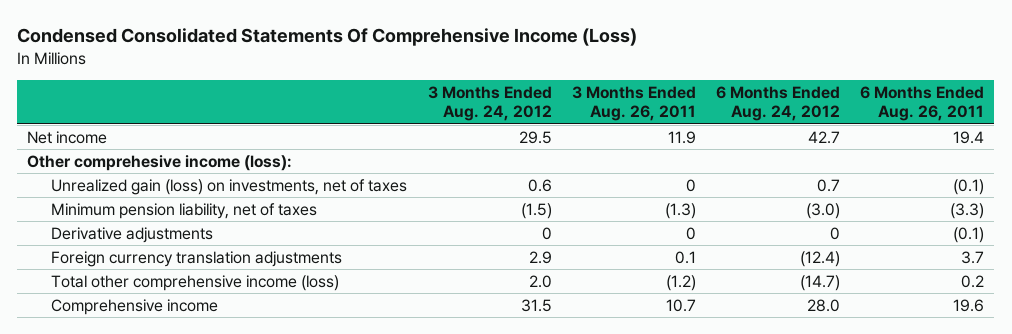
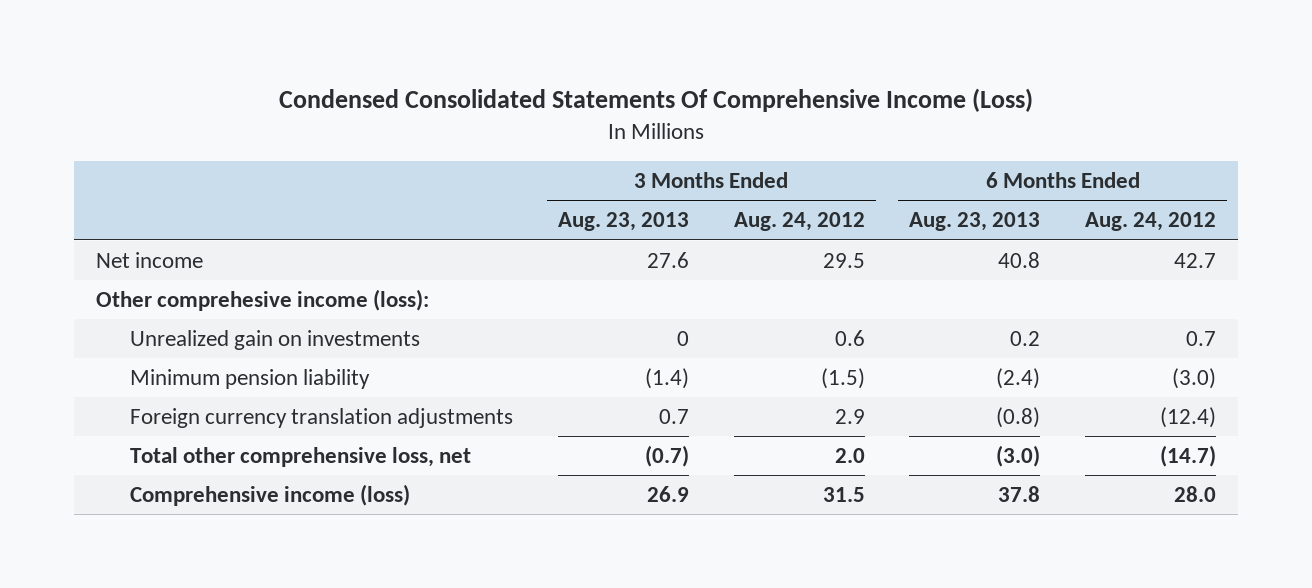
- | 3 Months Ended Aug. 24, 2012 | 3 Months Ended Aug. 26, 2011 | 6 Months Ended Aug. 24, 2012 | 6 Months Ended Aug. 26, 2011
+ | 3 Months Ended Aug. 23, 2013 | 3 Months Ended Aug. 24, 2012 | 6 Months Ended Aug. 23, 2013 | 6 Months Ended Aug. 24, 2012
- Unrealized gain (loss) on investments, net of taxes | 0.6 | 0 | 0.7 | (0.1)
- Minimum pension liability, net of taxes | (1.5) | (1.3) | (3.0) | (3.3)
- Derivative adjustments | 0 | 0 | 0 | (0.1)
+ Unrealized gain on investments | 0 | 0.6 | 0.2 | 0.7
+ Minimum pension liability | (1.4) | (1.5) | (2.4) | (3.0)
- Total other comprehensive income (loss) | 2.0 | (1.2) | (14.7) | 0.2
- Comprehensive income | 31.5 | 10.7 | 28.0 | 19.6
+ Total other comprehensive loss, net | (0.7) | 2.0 | (3.0) | (14.7)
+ Comprehensive income (loss) | 26.9 | 31.5 | 37.8 | 28.0

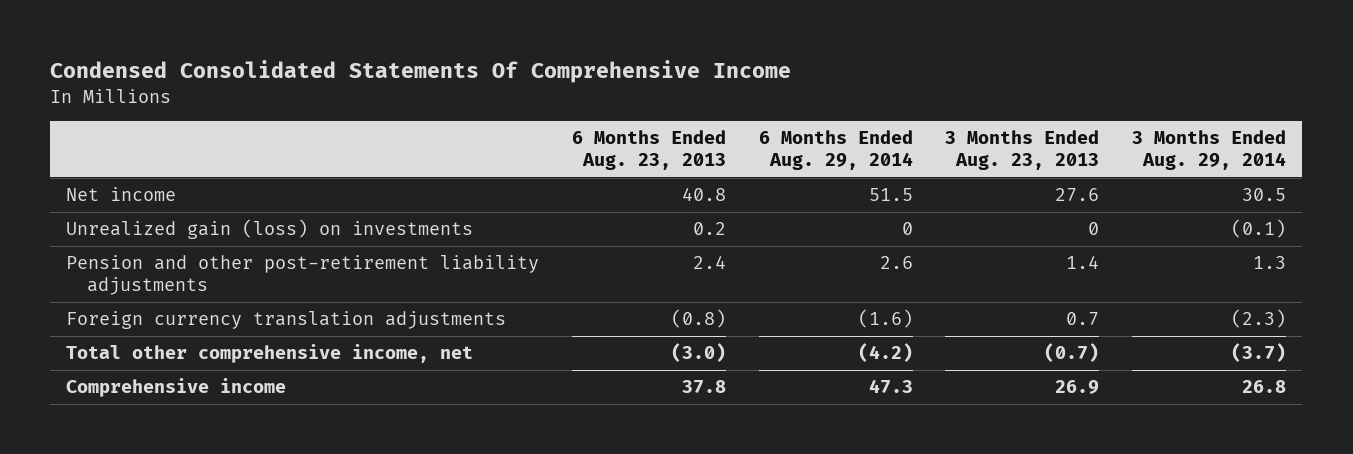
- Condensed Consolidated Statements Of Comprehensive Income (Loss)
+ Condensed Consolidated Statements Of Comprehensive Income
- | 3 Months Ended Aug. 23, 2013 | 3 Months Ended Aug. 24, 2012 | 6 Months Ended Aug. 23, 2013 | 6 Months Ended Aug. 24, 2012
+ | 6 Months Ended Aug. 23, 2013 | 6 Months Ended Aug. 29, 2014 | 3 Months Ended Aug. 23, 2013 | 3 Months Ended Aug. 29, 2014
- Other comprehesive income (loss):
- Unrealized gain on investments | 0 | 0.6 | 0.2 | 0.7
- Minimum pension liability | (1.4) | (1.5) | (2.4) | (3.0)
+ Unrealized gain (loss) on investments | 0.2 | 0 | 0 | (0.1)
+ Pension and other post-retirement liability adjustments | 2.4 | 2.6 | 1.4 | 1.3
- Total other comprehensive loss, net | (0.7) | 2.0 | (3.0) | (14.7)
- Comprehensive income (loss) | 26.9 | 31.5 | 37.8 | 28.0
+ Total other comprehensive income, net | (3.0) | (4.2) | (0.7) | (3.7)
+ Comprehensive income | 37.8 | 47.3 | 26.9 | 26.8

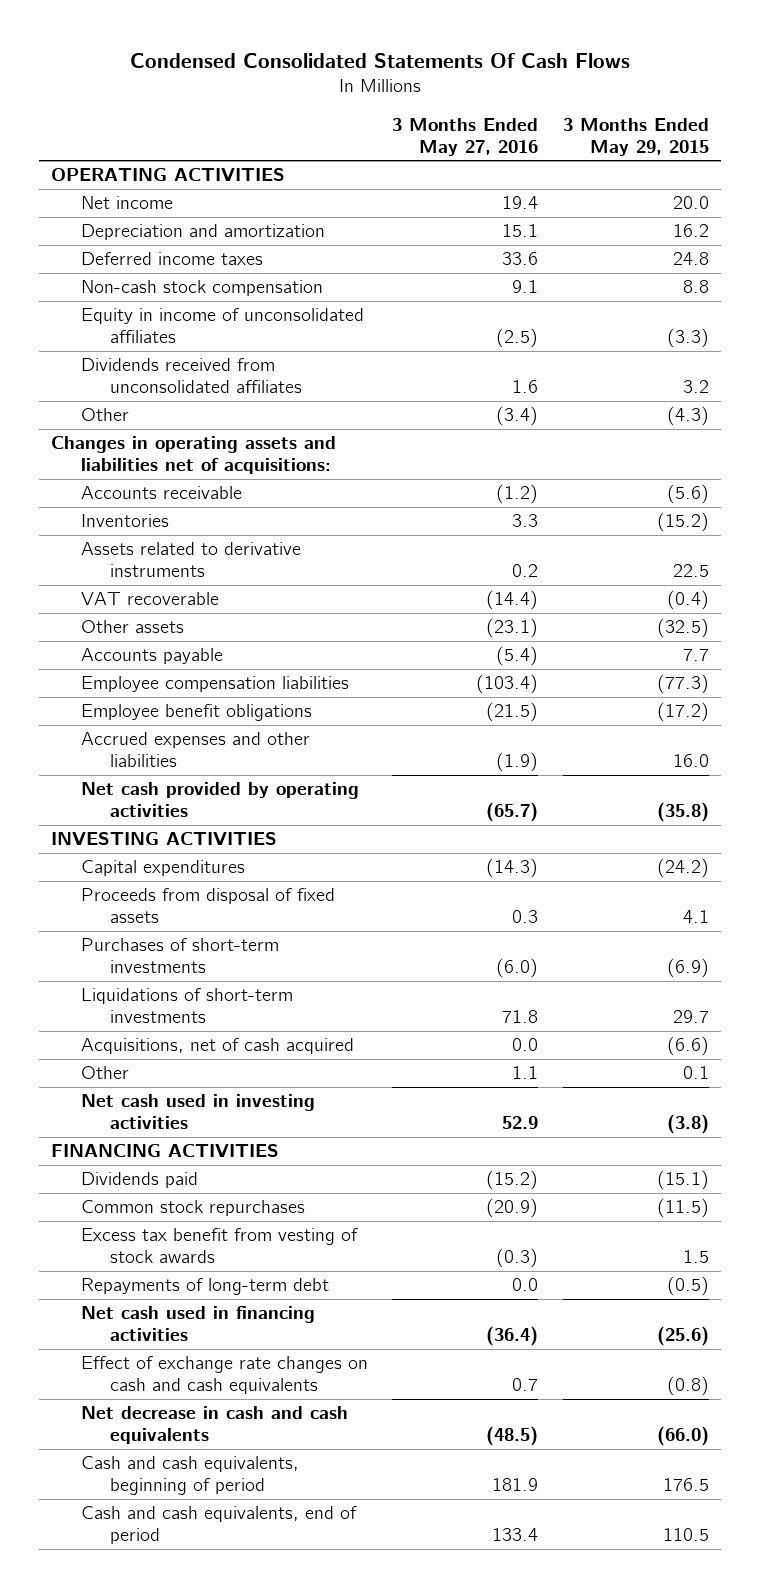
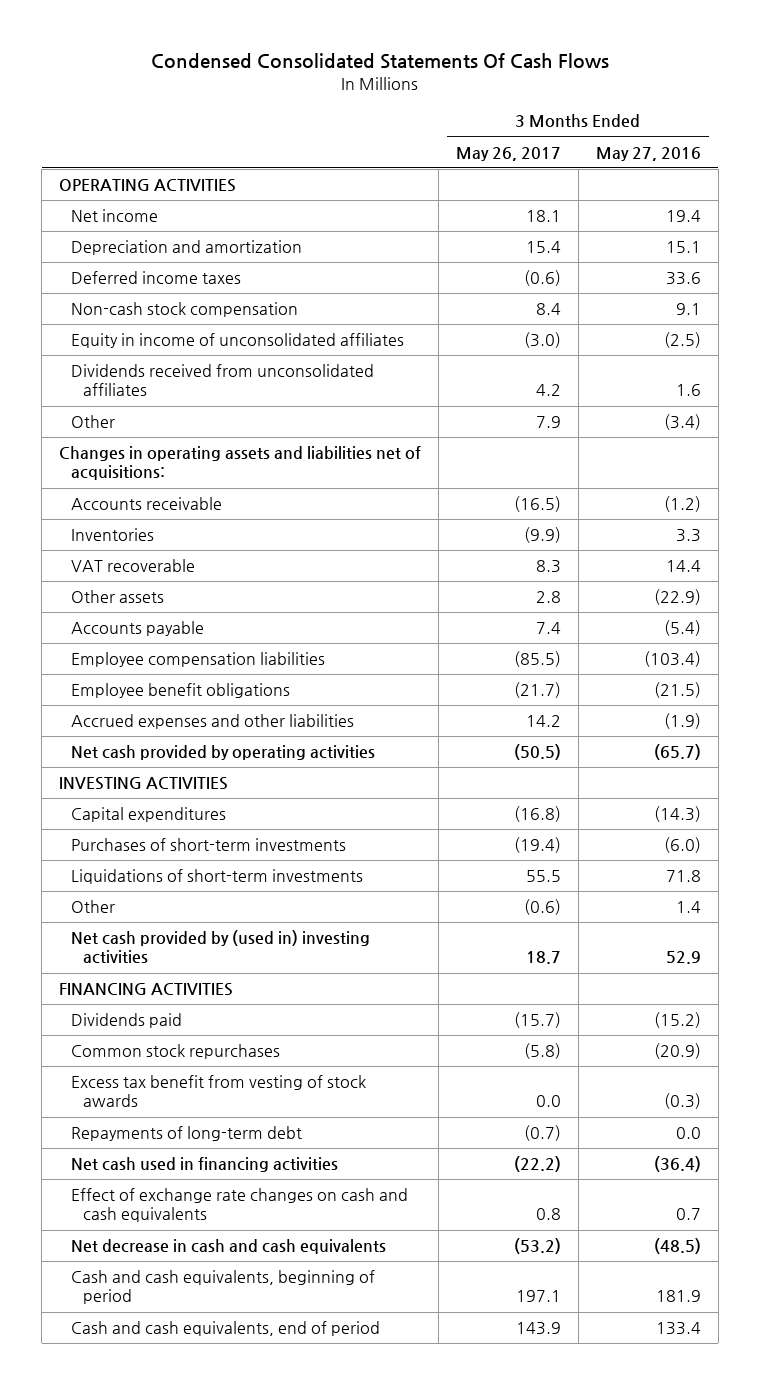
- | 3 Months Ended May 27, 2016 | 3 Months Ended May 29, 2015
+ | 3 Months Ended May 26, 2017 | 3 Months Ended May 27, 2016
- Assets related to derivative instruments | 0.2 | 22.5
- VAT recoverable | (14.4) | (0.4)
- Other assets | (23.1) | (32.5)
+ VAT recoverable | 8.3 | 14.4
+ Other assets | 2.8 | (22.9)
- Proceeds from disposal of fixed assets | 0.3 | 4.1
- Acquisitions, net of cash acquired | 0.0 | (6.6)
- Other | 1.1 | 0.1
- Net cash used in investing activities | 52.9 | (3.8)
+ Other | (0.6) | 1.4
+ Net cash provided by (used in) investing activities | 18.7 | 52.9

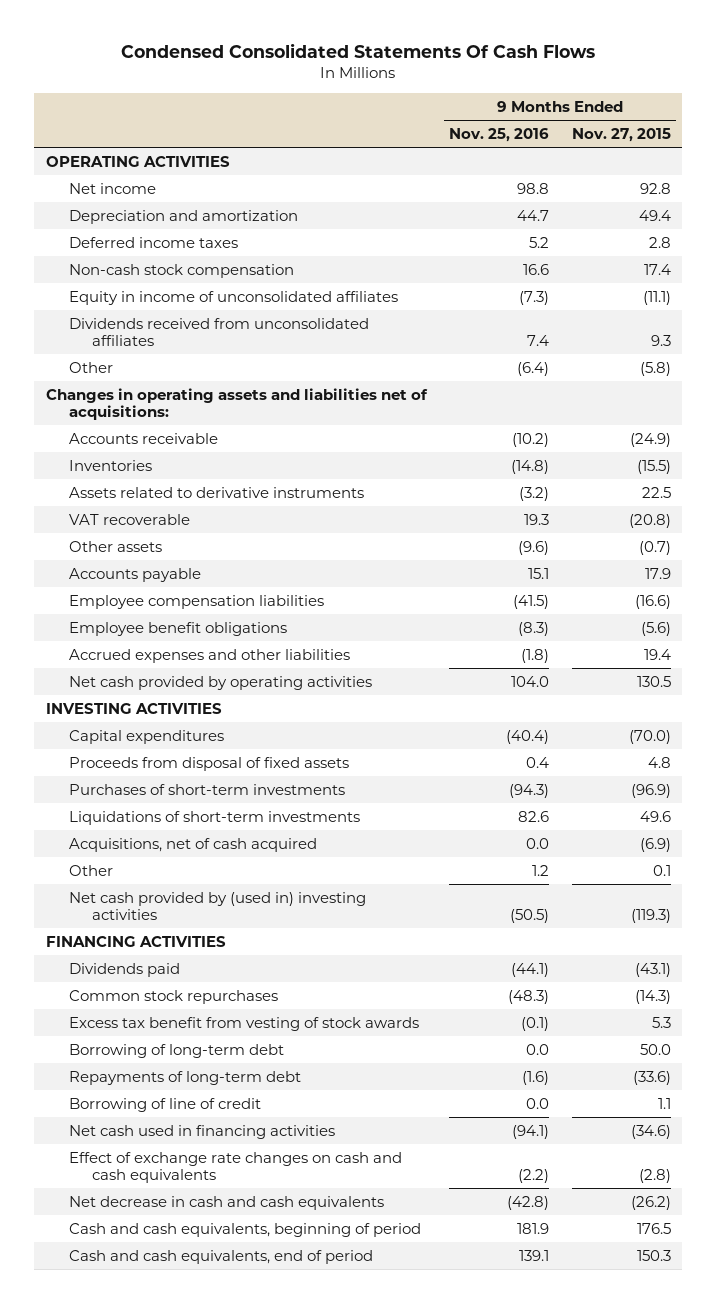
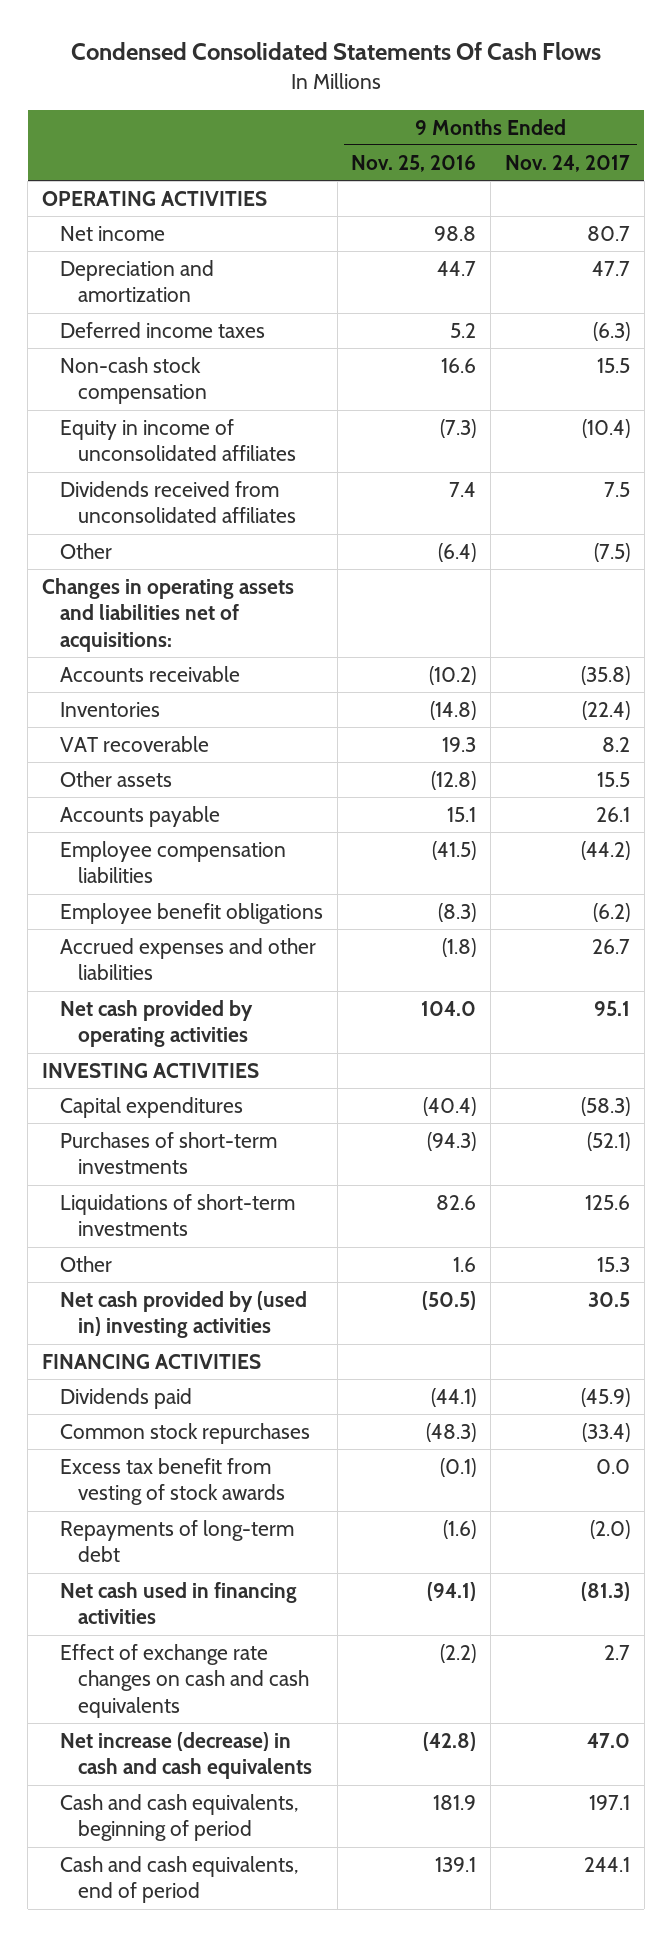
- | 9 Months Ended Nov. 25, 2016 | 9 Months Ended Nov. 27, 2015
+ | 9 Months Ended Nov. 25, 2016 | 9 Months Ended Nov. 24, 2017
- Assets related to derivative instruments | (3.2) | 22.5
- Other assets | (9.6) | (0.7)
+ Other assets | (12.8) | 15.5
- Proceeds from disposal of fixed assets | 0.4 | 4.8
- Acquisitions, net of cash acquired | 0.0 | (6.9)
- Other | 1.2 | 0.1
+ Other | 1.6 | 15.3
- Borrowing of long-term debt | 0.0 | 50.0
- Borrowing of line of credit | 0.0 | 1.1
- Net decrease in cash and cash equivalents | (42.8) | (26.2)
+ Net increase (decrease) in cash and cash equivalents | (42.8) | 47.0

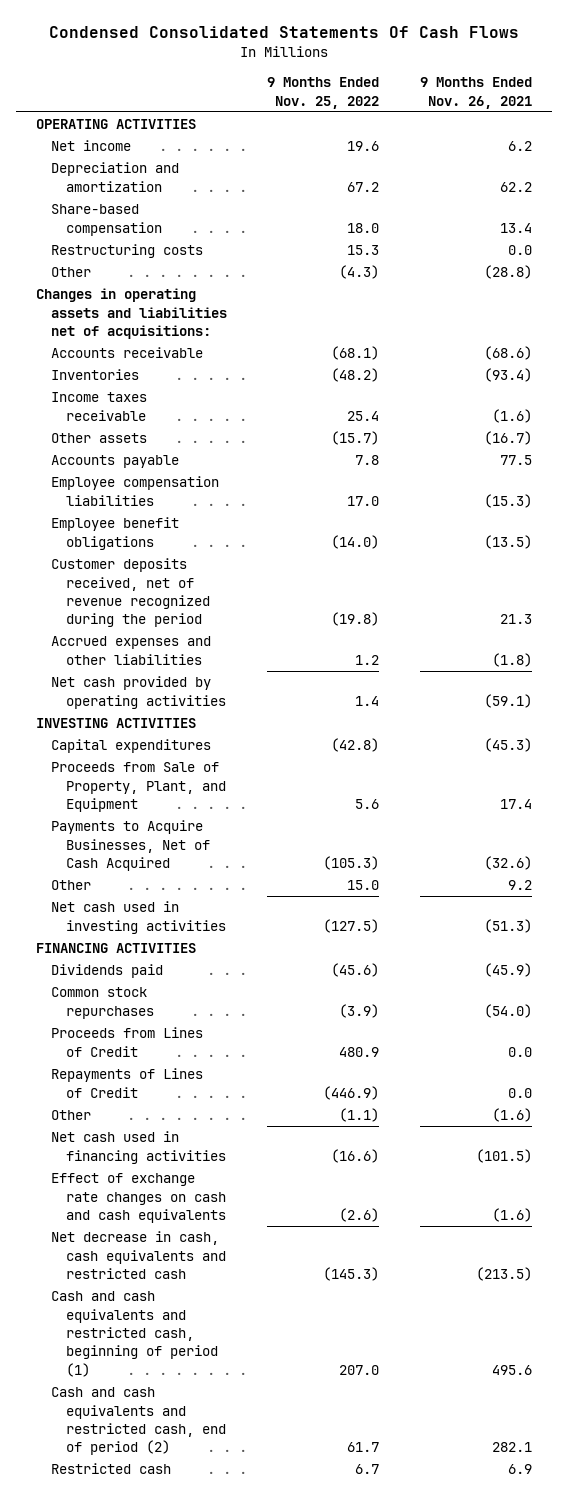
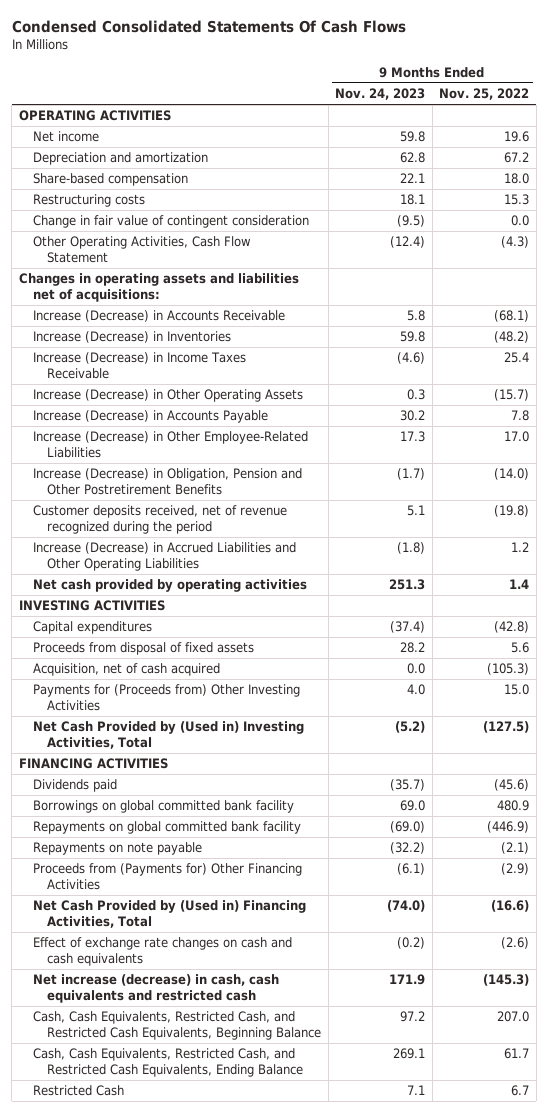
- | 9 Months Ended Nov. 25, 2022 | 9 Months Ended Nov. 26, 2021
+ | 9 Months Ended Nov. 24, 2023 | 9 Months Ended Nov. 25, 2022
- Other | (4.3) | (28.8)
+ Change in fair value of contingent consideration | (9.5) | 0.0
+ Other Operating Activities, Cash Flow Statement | (12.4) | (4.3)
- Accounts receivable | (68.1) | (68.6)
- Inventories | (48.2) | (93.4)
- Income taxes receivable | 25.4 | (1.6)
- Other assets | (15.7) | (16.7)
- Accounts payable | 7.8 | 77.5
- Employee compensation liabilities | 17.0 | (15.3)
- Employee benefit obligations | (14.0) | (13.5)
+ Increase (Decrease) in Accounts Receivable | 5.8 | (68.1)
+ Increase (Decrease) in Inventories | 59.8 | (48.2)
+ Increase (Decrease) in Income Taxes Receivable | (4.6) | 25.4
+ Increase (Decrease) in Other Operating Assets | 0.3 | (15.7)
+ Increase (Decrease) in Accounts Payable | 30.2 | 7.8
+ Increase (Decrease) in Other Employee-Related Liabilities | 17.3 | 17.0
+ Increase (Decrease) in Obligation, Pension and Other Postretirement Benefits | (1.7) | (14.0)
- Accrued expenses and other liabilities | 1.2 | (1.8)
+ Increase (Decrease) in Accrued Liabilities and Other Operating Liabilities | (1.8) | 1.2
- Proceeds from Sale of Property, Plant, and Equipment | 5.6 | 17.4
- Payments to Acquire Businesses, Net of Cash Acquired | (105.3) | (32.6)
- Other | 15.0 | 9.2
- Net cash used in investing activities | (127.5) | (51.3)
+ Proceeds from disposal of fixed assets | 28.2 | 5.6
+ Acquisition, net of cash acquired | 0.0 | (105.3)
+ Payments for (Proceeds from) Other Investing Activities | 4.0 | 15.0
+ Net Cash Provided by (Used in) Investing Activities, Total | (5.2) | (127.5)
- Common stock repurchases | (3.9) | (54.0)
- Proceeds from Lines of Credit | 480.9 | 0.0
- Repayments of Lines of Credit | (446.9) | 0.0
- Other | (1.1) | (1.6)
- Net cash used in financing activities | (16.6) | (101.5)
+ Borrowings on global committed bank facility | 69.0 | 480.9
+ Repayments on global committed bank facility | (69.0) | (446.9)
+ Repayments on note payable | (32.2) | (2.1)
+ Proceeds from (Payments for) Other Financing Activities | (6.1) | (2.9)
+ Net Cash Provided by (Used in) Financing Activities, Total | (74.0) | (16.6)
- Net decrease in cash, cash equivalents and restricted cash | (145.3) | (213.5)
- Cash and cash equivalents and restricted cash, beginning of period (1) | 207.0 | 495.6
- Cash and cash equivalents and restricted cash, end of period (2) | 61.7 | 282.1
- Restricted cash | 6.7 | 6.9
+ Net increase (decrease) in cash, cash equivalents and restricted cash | 171.9 | (145.3)
+ Cash, Cash Equivalents, Restricted Cash, and Restricted Cash Equivalents, Beginning Balance | 97.2 | 207.0
+ Cash, Cash Equivalents, Restricted Cash, and Restricted Cash Equivalents, Ending Balance | 269.1 | 61.7
+ Restricted Cash | 7.1 | 6.7

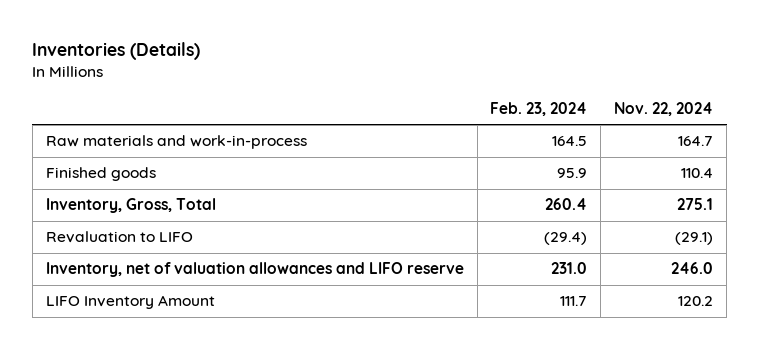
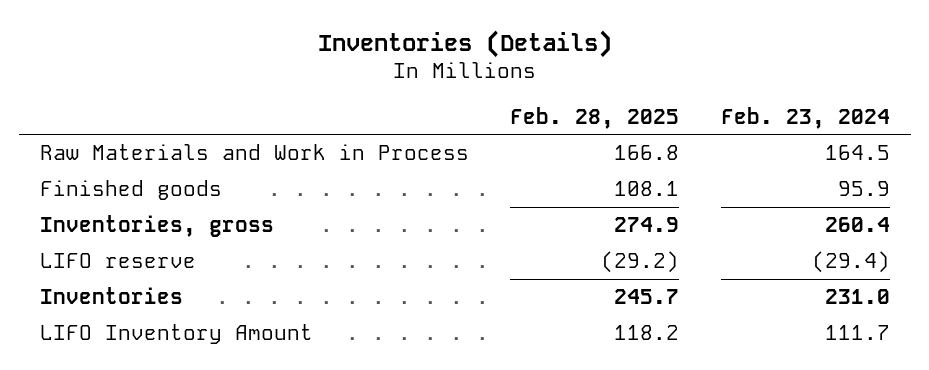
- | Feb. 23, 2024 | Nov. 22, 2024
+ | Feb. 28, 2025 | Feb. 23, 2024
- Raw materials and work-in-process | 164.5 | 164.7
+ Raw Materials and Work in Process | 166.8 | 164.5
- Inventory, Gross, Total | 260.4 | 275.1
- Revaluation to LIFO | (29.4) | (29.1)
- Inventory, net of valuation allowances and LIFO reserve | 231.0 | 246.0
+ Inventories, gross | 274.9 | 260.4
+ LIFO reserve | (29.2) | (29.4)
+ Inventories | 245.7 | 231.0

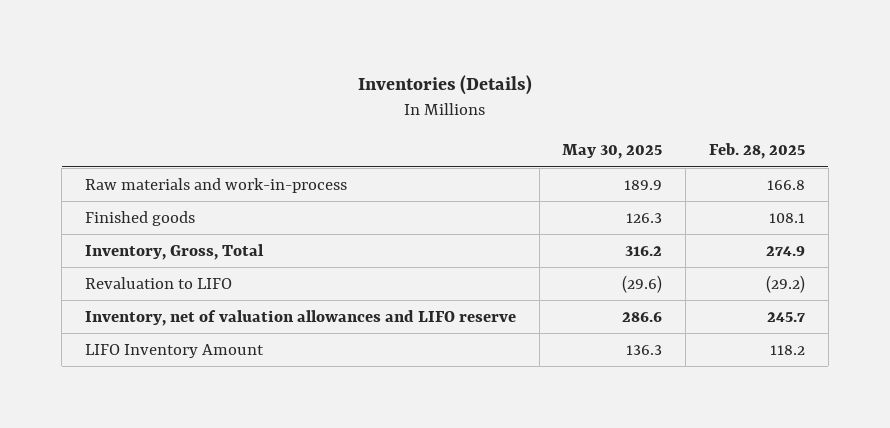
- | Feb. 28, 2025 | Feb. 23, 2024
+ | May 30, 2025 | Feb. 28, 2025
- Raw Materials and Work in Process | 166.8 | 164.5
+ Raw materials and work-in-process | 189.9 | 166.8
- Inventories, gross | 274.9 | 260.4
- LIFO reserve | (29.2) | (29.4)
- Inventories | 245.7 | 231.0
+ Inventory, Gross, Total | 316.2 | 274.9
+ Revaluation to LIFO | (29.6) | (29.2)
+ Inventory, net of valuation allowances and LIFO reserve | 286.6 | 245.7

